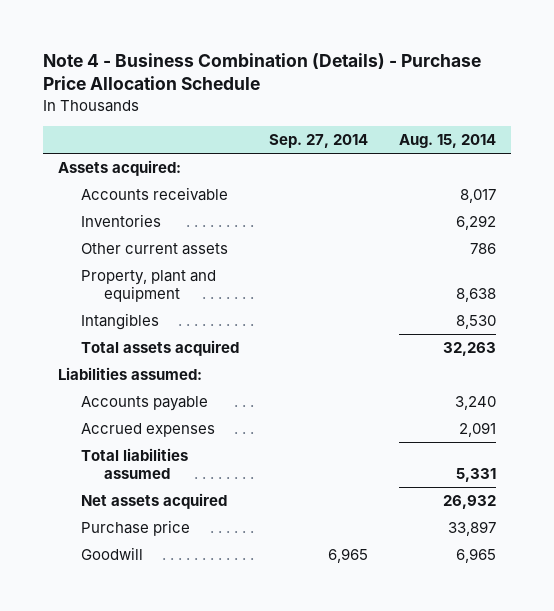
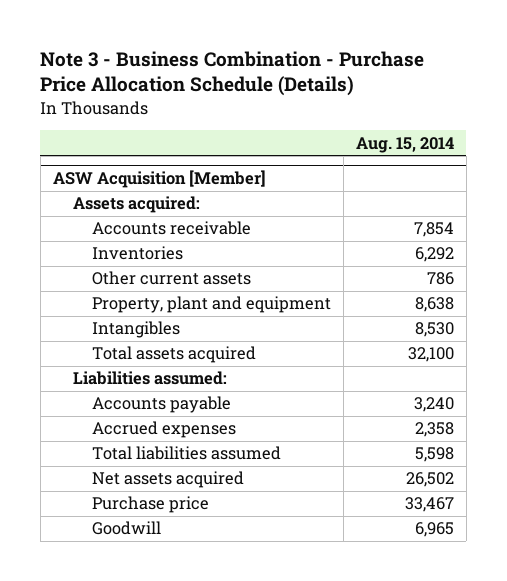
- Note 4 - Business Combination (Details) - Purchase Price Allocation Schedule
+ Note 3 - Business Combination - Purchase Price Allocation Schedule (Details)
- | Sep. 27, 2014 | Aug. 15, 2014
+ | Aug. 15, 2014
+ ASW Acquisition [Member]
- Accounts receivable | | 8,017
+ Accounts receivable | 7,854
- Total assets acquired | | 32,263
+ Total assets acquired | 32,100
- Accrued expenses | | 2,091
- Total liabilities assumed | | 5,331
- Net assets acquired | | 26,932
- Purchase price | | 33,897
+ Accrued expenses | 2,358
+ Total liabilities assumed | 5,598
+ Net assets acquired | 26,502
+ Purchase price | 33,467

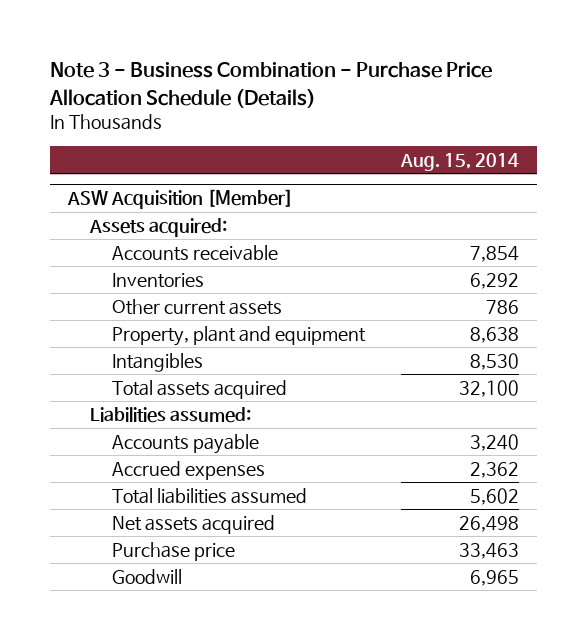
@ ASW Acquisition [Member]
- Accrued expenses | 2,358
- Total liabilities assumed | 5,598
- Net assets acquired | 26,502
- Purchase price | 33,467
+ Accrued expenses | 2,362
+ Total liabilities assumed | 5,602
+ Net assets acquired | 26,498
+ Purchase price | 33,463

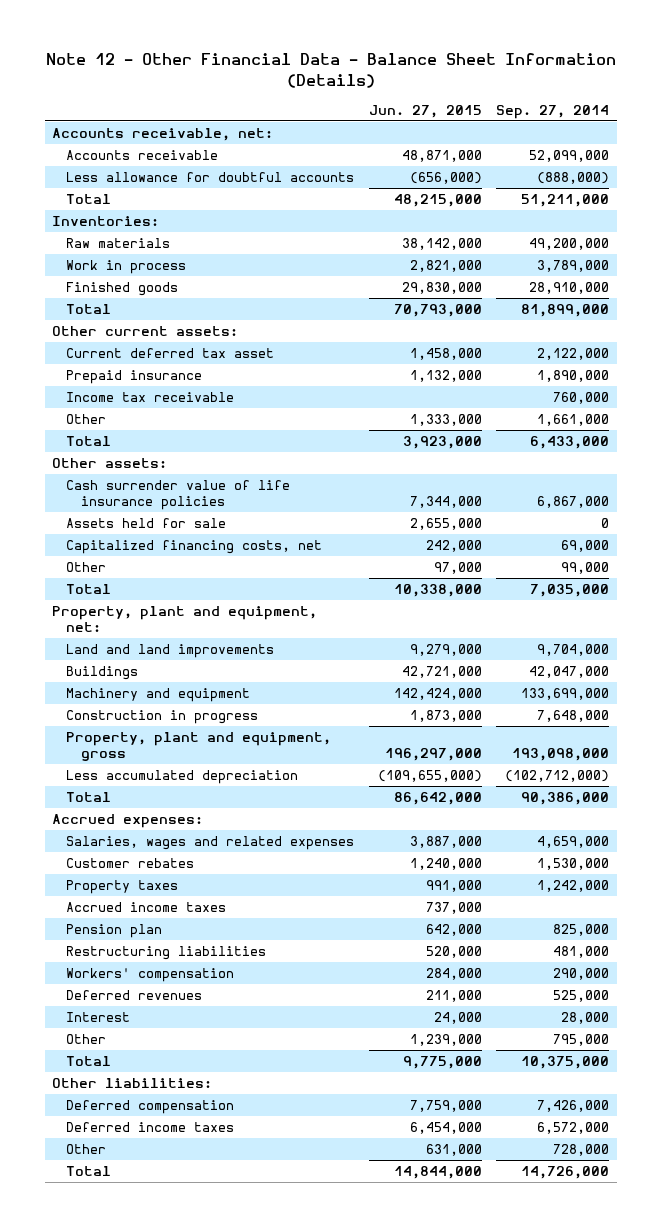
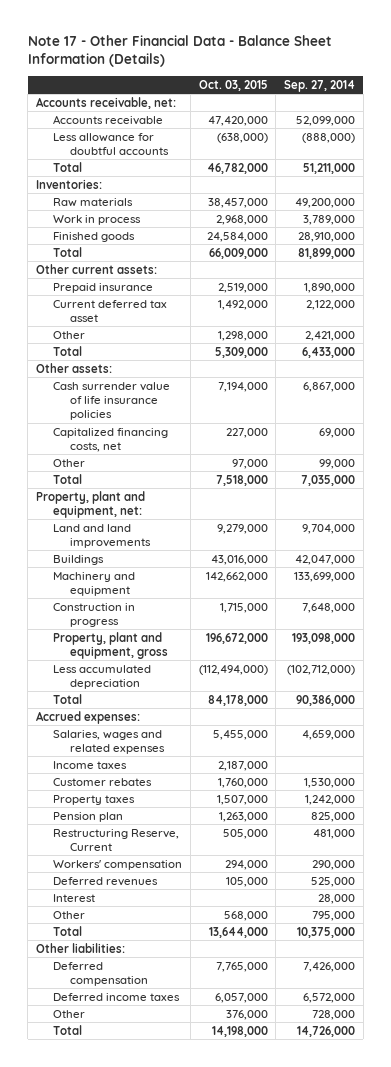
- Note 12 - Other Financial Data - Balance Sheet Information (Details)
+ Note 17 - Other Financial Data - Balance Sheet Information (Details)
- | Jun. 27, 2015 | Sep. 27, 2014
+ | Oct. 03, 2015 | Sep. 27, 2014
- Income tax receivable | | 760,000
- Other | 1,333,000 | 1,661,000
moved down: Current deferred tax asset | 1,492,000 | 2,122,000
+ Other | 1,298,000 | 2,421,000
- Assets held for sale | 2,655,000 | 0
+ Income taxes | 2,187,000 |
- Accrued income taxes | 737,000 |
- Restructuring liabilities | 520,000 | 481,000
+ Restructuring Reserve, Current | 505,000 | 481,000

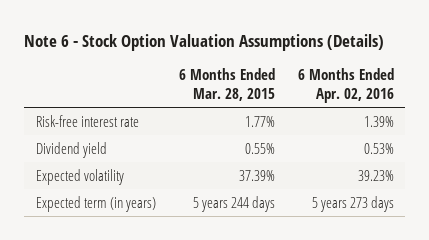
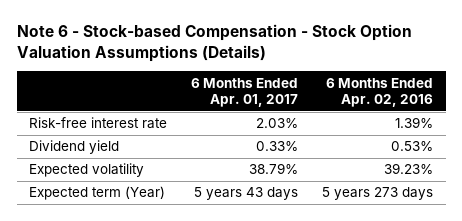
- Note 6 - Stock Option Valuation Assumptions (Details)
+ Note 6 - Stock-based Compensation - Stock Option Valuation Assumptions (Details)
- | 6 Months Ended Mar. 28, 2015 | 6 Months Ended Apr. 02, 2016
+ | 6 Months Ended Apr. 01, 2017 | 6 Months Ended Apr. 02, 2016
- Expected term (in years) | 5 years 244 days | 5 years 273 days
+ Expected term (Year) | 5 years 43 days | 5 years 273 days

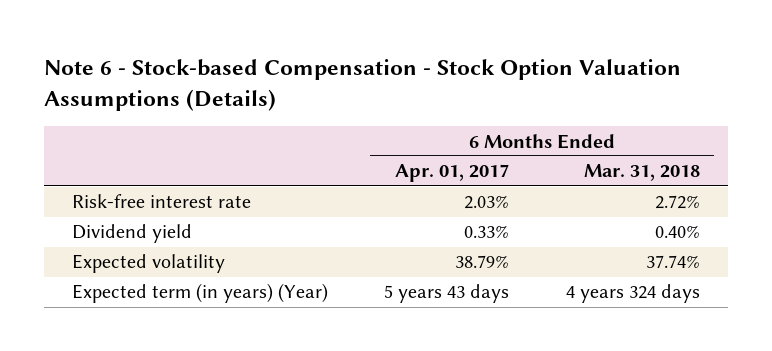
- | 6 Months Ended Apr. 01, 2017 | 6 Months Ended Apr. 02, 2016
+ | 6 Months Ended Apr. 01, 2017 | 6 Months Ended Mar. 31, 2018
- Expected term (Year) | 5 years 43 days | 5 years 273 days
+ Expected term (in years) (Year) | 5 years 43 days | 4 years 324 days

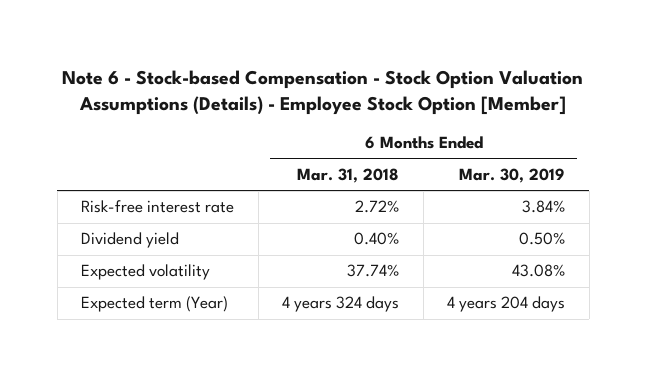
- Note 6 - Stock-based Compensation - Stock Option Valuation Assumptions (Details)
+ Note 6 - Stock-based Compensation - Stock Option Valuation Assumptions (Details) - Employee Stock Option [Member]
- | 6 Months Ended Apr. 01, 2017 | 6 Months Ended Mar. 31, 2018
+ | 6 Months Ended Mar. 31, 2018 | 6 Months Ended Mar. 30, 2019
- Expected term (in years) (Year) | 5 years 43 days | 4 years 324 days
+ Expected term (Year) | 4 years 324 days | 4 years 204 days

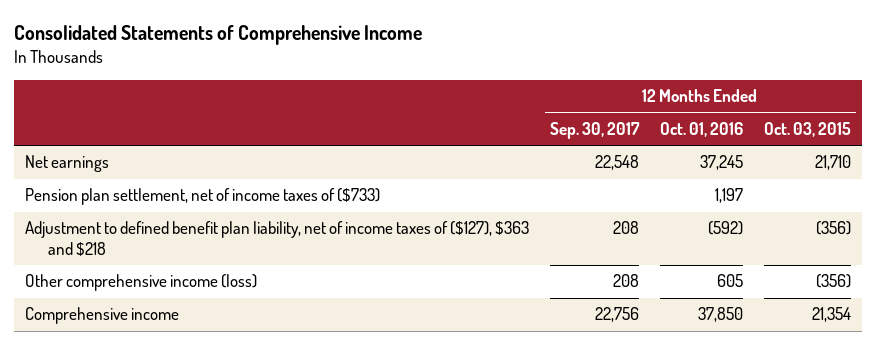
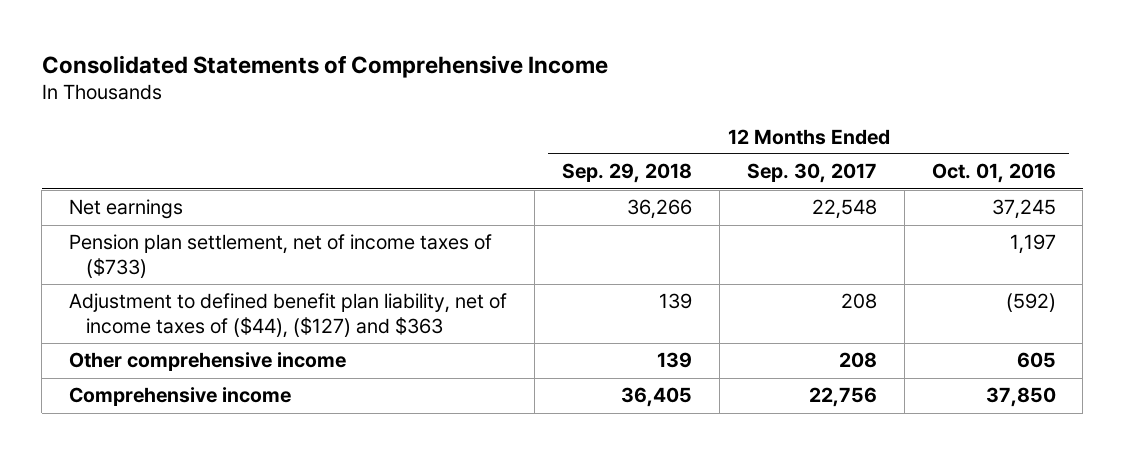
- | 12 Months Ended Sep. 30, 2017 | 12 Months Ended Oct. 01, 2016 | 12 Months Ended Oct. 03, 2015
+ | 12 Months Ended Sep. 29, 2018 | 12 Months Ended Sep. 30, 2017 | 12 Months Ended Oct. 01, 2016
- Adjustment to defined benefit plan liability, net of income taxes of ($127), $363 and $218 | 208 | (592) | (356)
- Other comprehensive income (loss) | 208 | 605 | (356)
+ Adjustment to defined benefit plan liability, net of income taxes of ($44), ($127) and $363 | 139 | 208 | (592)
+ Other comprehensive income | 139 | 208 | 605

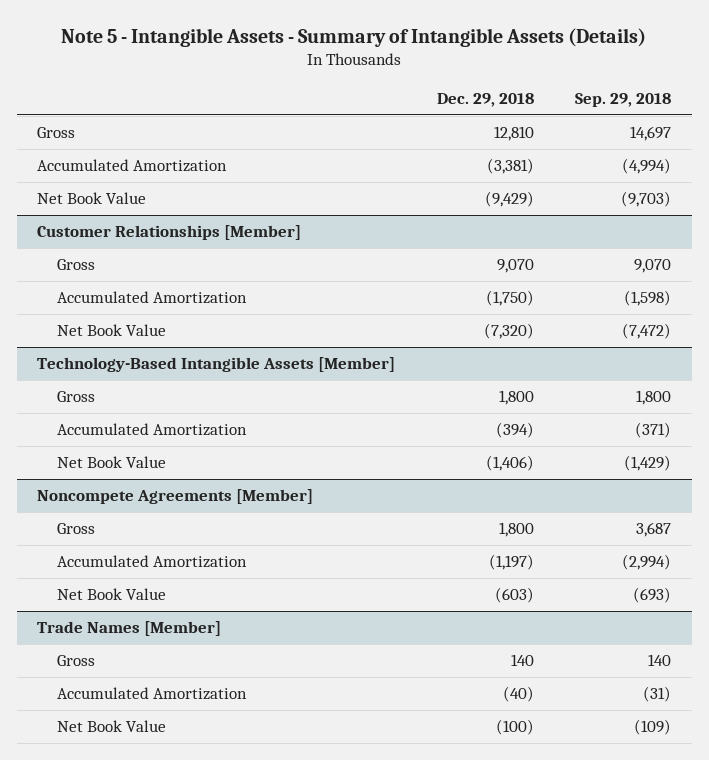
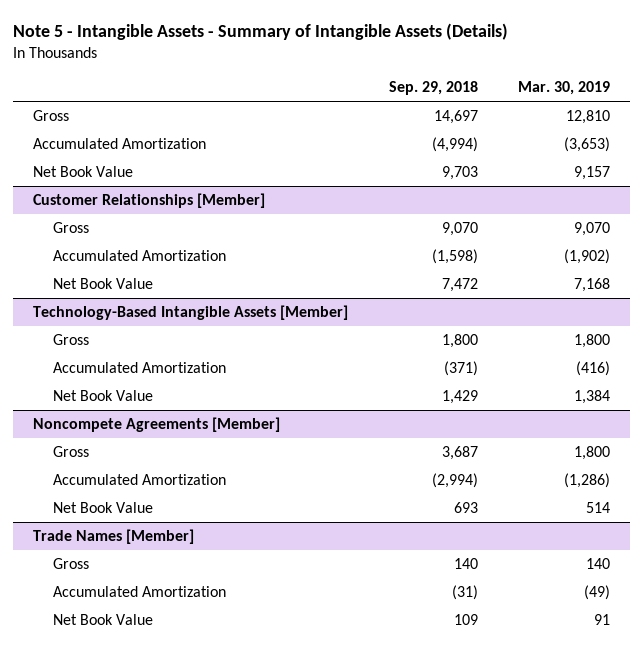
- | Dec. 29, 2018 | Sep. 29, 2018
+ | Sep. 29, 2018 | Mar. 30, 2019
- Net Book Value | (9,429) | (9,703)
+ Net Book Value | 9,703 | 9,157
@ Customer Relationships [Member]
- Net Book Value | (7,320) | (7,472)
+ Net Book Value | 7,472 | 7,168
@ Technology-Based Intangible Assets [Member]
- Net Book Value | (1,406) | (1,429)
+ Net Book Value | 1,429 | 1,384
@ Noncompete Agreements [Member]
- Net Book Value | (603) | (693)
+ Net Book Value | 693 | 514
@ Trade Names [Member]
- Net Book Value | (100) | (109)
+ Net Book Value | 109 | 91

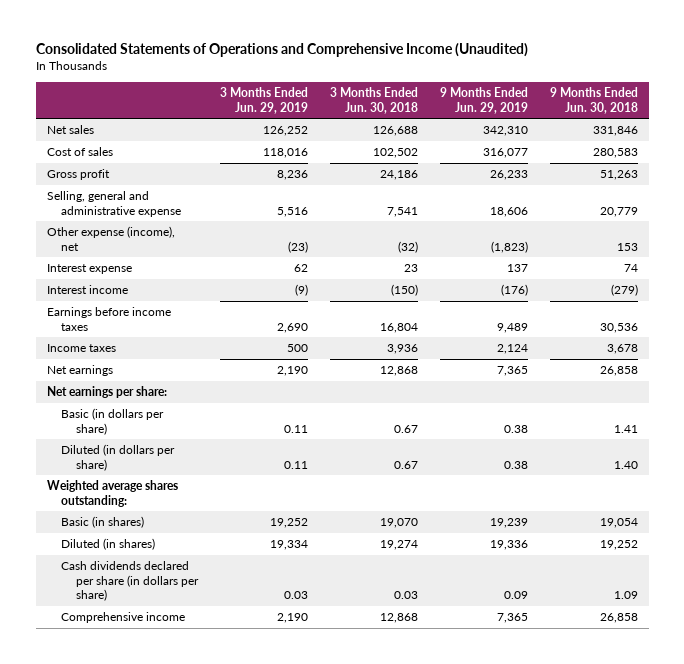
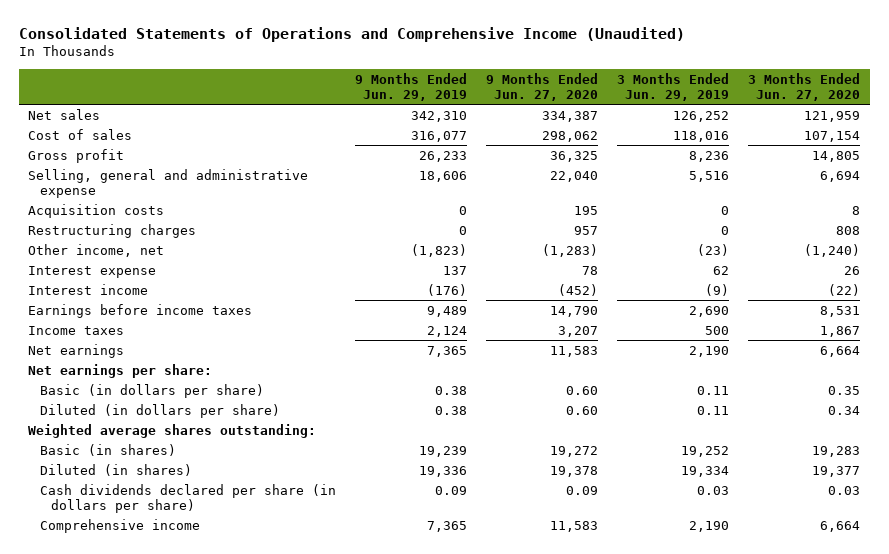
- | 3 Months Ended Jun. 29, 2019 | 3 Months Ended Jun. 30, 2018 | 9 Months Ended Jun. 29, 2019 | 9 Months Ended Jun. 30, 2018
+ | 9 Months Ended Jun. 29, 2019 | 9 Months Ended Jun. 27, 2020 | 3 Months Ended Jun. 29, 2019 | 3 Months Ended Jun. 27, 2020
- Other expense (income), net | (23) | (32) | (1,823) | 153
+ Acquisition costs | 0 | 195 | 0 | 8
+ Restructuring charges | 0 | 957 | 0 | 808
+ Other income, net | (1,823) | (1,283) | (23) | (1,240)

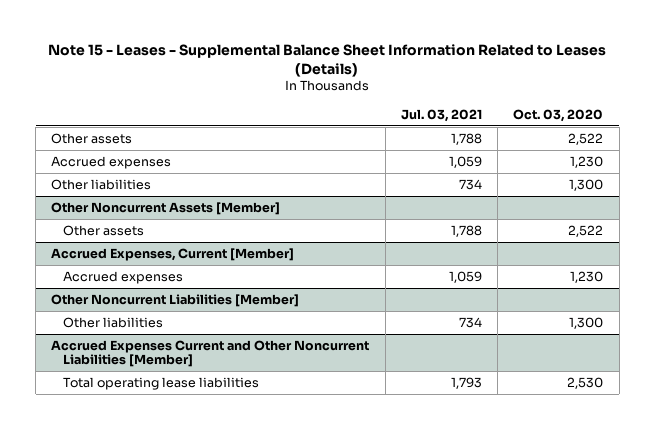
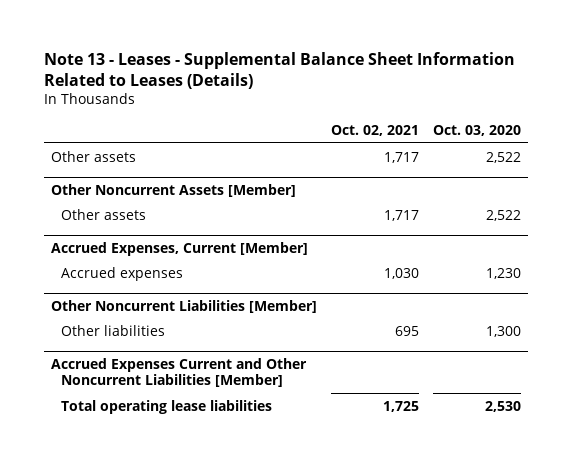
- Note 15 - Leases - Supplemental Balance Sheet Information Related to Leases (Details)
+ Note 13 - Leases - Supplemental Balance Sheet Information Related to Leases (Details)
- | Jul. 03, 2021 | Oct. 03, 2020
+ | Oct. 02, 2021 | Oct. 03, 2020
- Accrued expenses | 1,059 | 1,230
- Other liabilities | 734 | 1,300

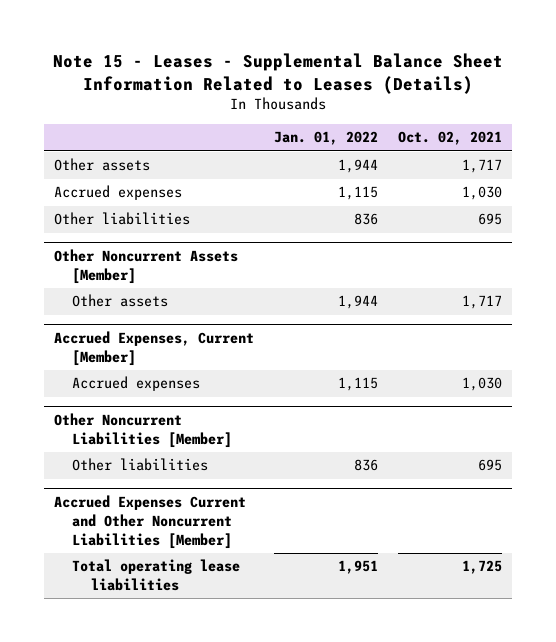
- Note 13 - Leases - Supplemental Balance Sheet Information Related to Leases (Details)
+ Note 15 - Leases - Supplemental Balance Sheet Information Related to Leases (Details)
- | Oct. 02, 2021 | Oct. 03, 2020
+ | Jan. 01, 2022 | Oct. 02, 2021
+ Accrued expenses | 1,115 | 1,030
+ Other liabilities | 836 | 695

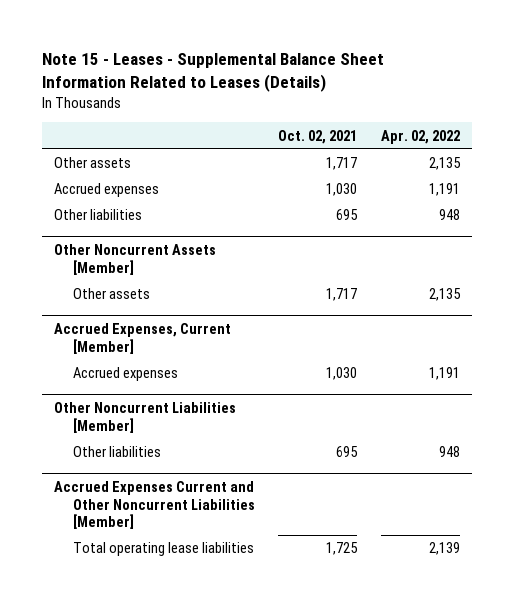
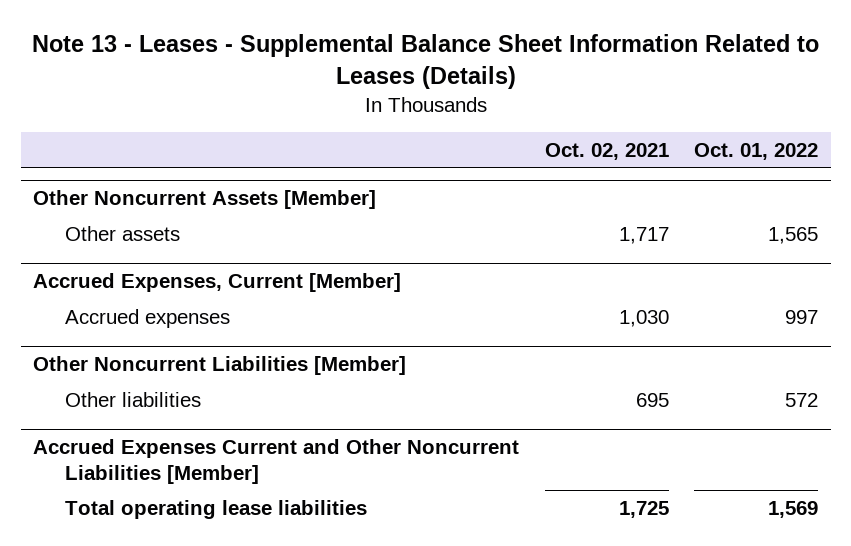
- Note 15 - Leases - Supplemental Balance Sheet Information Related to Leases (Details)
+ Note 13 - Leases - Supplemental Balance Sheet Information Related to Leases (Details)
- | Oct. 02, 2021 | Apr. 02, 2022
+ | Oct. 02, 2021 | Oct. 01, 2022
- Other assets | 1,717 | 2,135
- Accrued expenses | 1,030 | 1,191
- Other liabilities | 695 | 948

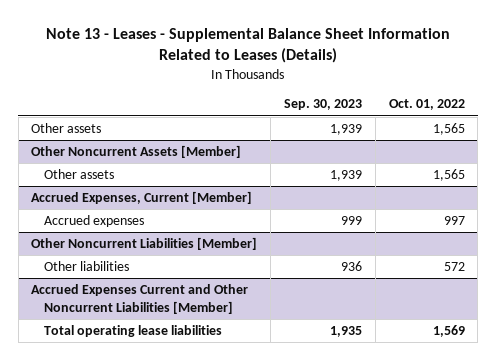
- | Oct. 02, 2021 | Oct. 01, 2022
+ | Sep. 30, 2023 | Oct. 01, 2022
+ Other assets | 1,939 | 1,565

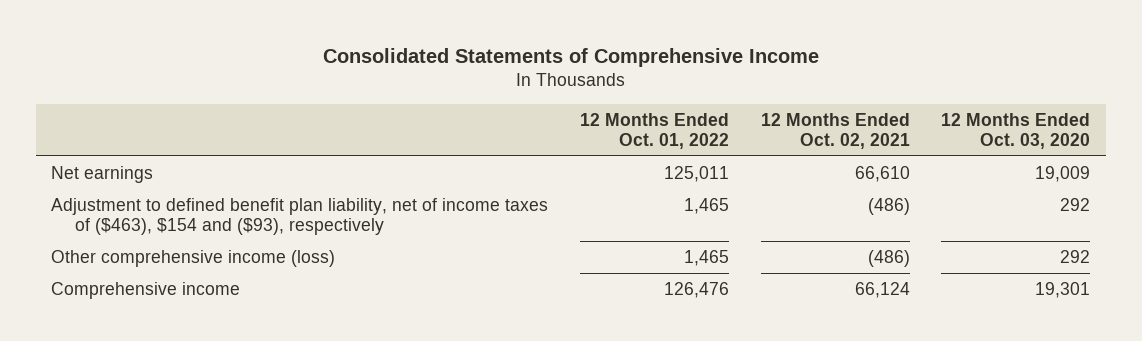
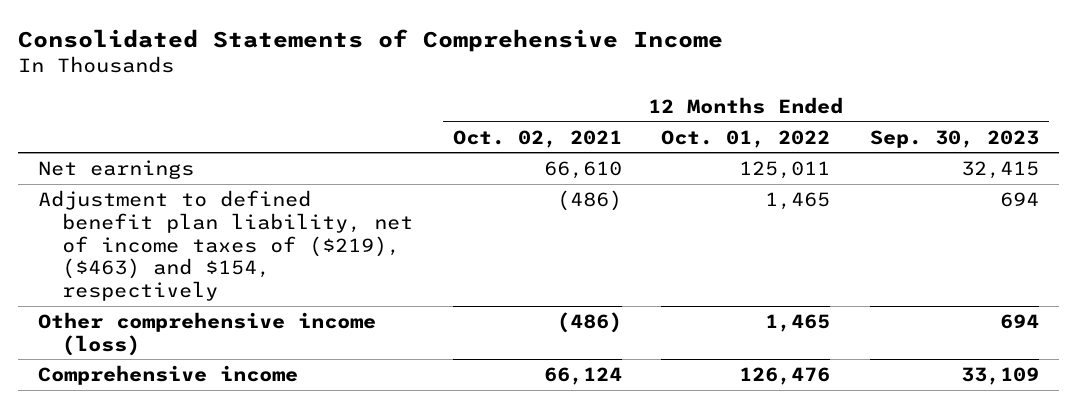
- | 12 Months Ended Oct. 01, 2022 | 12 Months Ended Oct. 02, 2021 | 12 Months Ended Oct. 03, 2020
+ | 12 Months Ended Oct. 02, 2021 | 12 Months Ended Oct. 01, 2022 | 12 Months Ended Sep. 30, 2023
- Adjustment to defined benefit plan liability, net of income taxes of ($463), $154 and ($93), respectively | 1,465 | (486) | 292
+ Adjustment to defined benefit plan liability, net of income taxes of ($219), ($463) and $154, respectively | (486) | 1,465 | 694

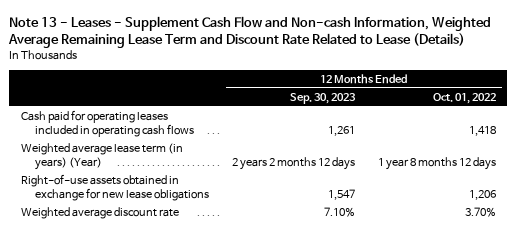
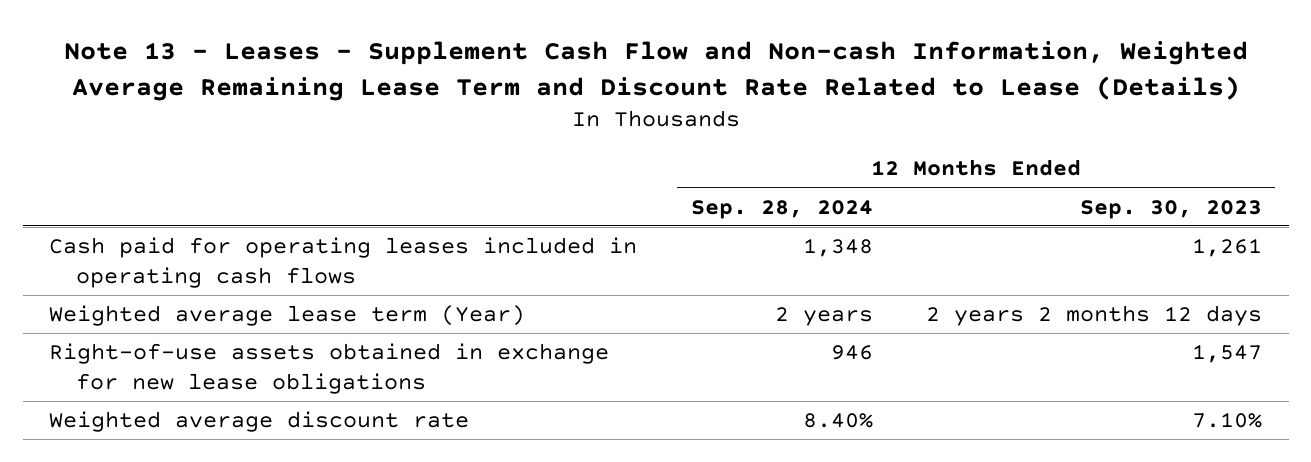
- | 12 Months Ended Sep. 30, 2023 | 12 Months Ended Oct. 01, 2022
+ | 12 Months Ended Sep. 28, 2024 | 12 Months Ended Sep. 30, 2023
- Weighted average lease term (in years) (Year) | 2 years 2 months 12 days | 1 year 8 months 12 days
+ Weighted average lease term (Year) | 2 years | 2 years 2 months 12 days

